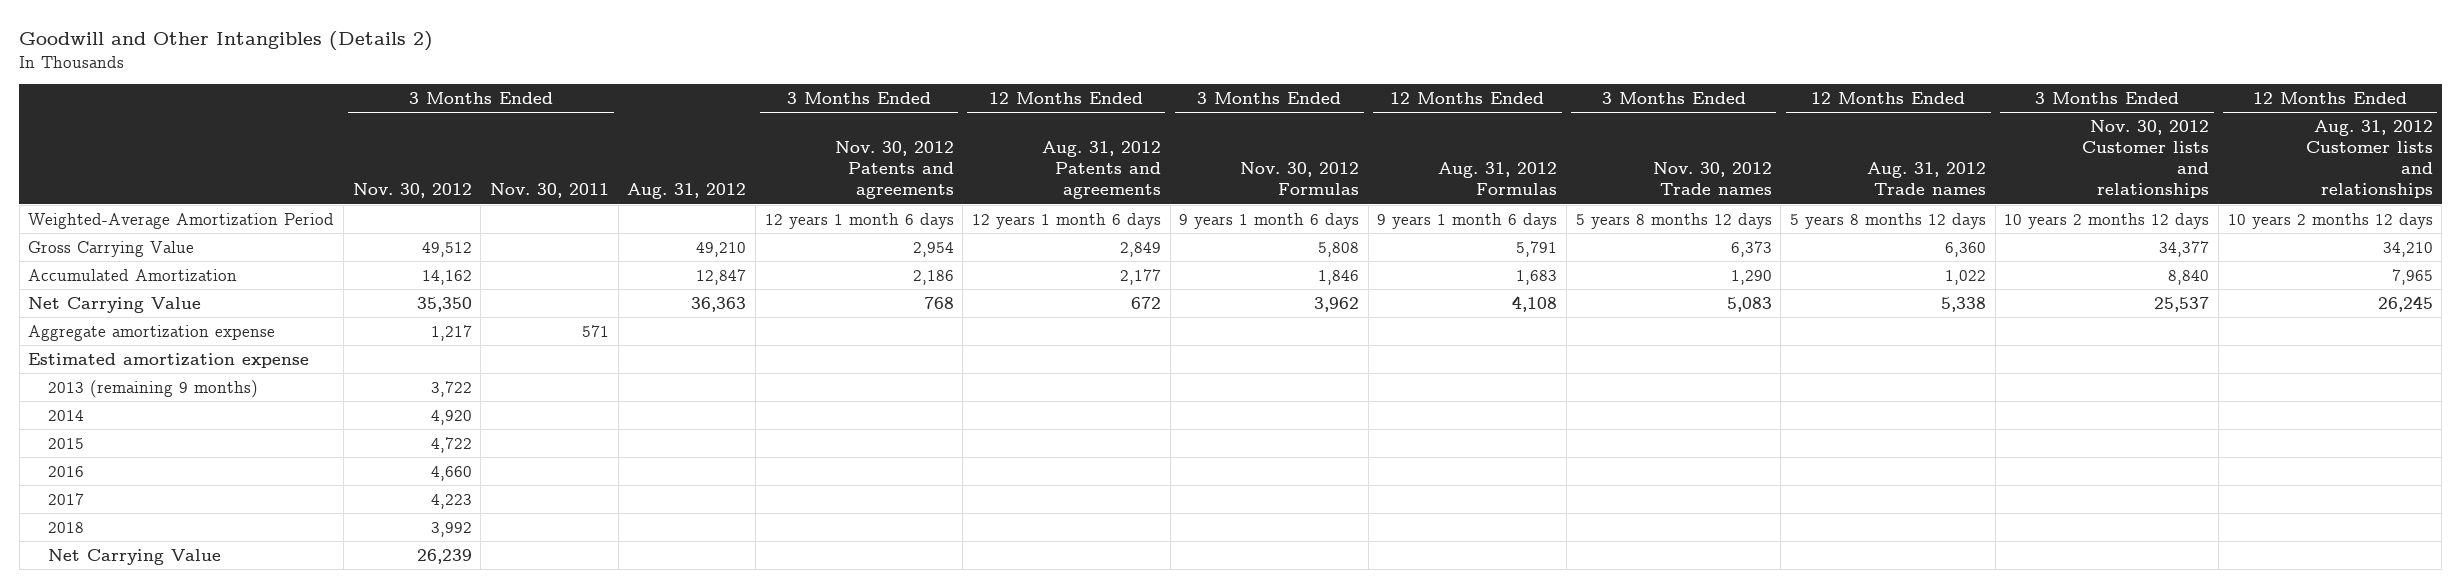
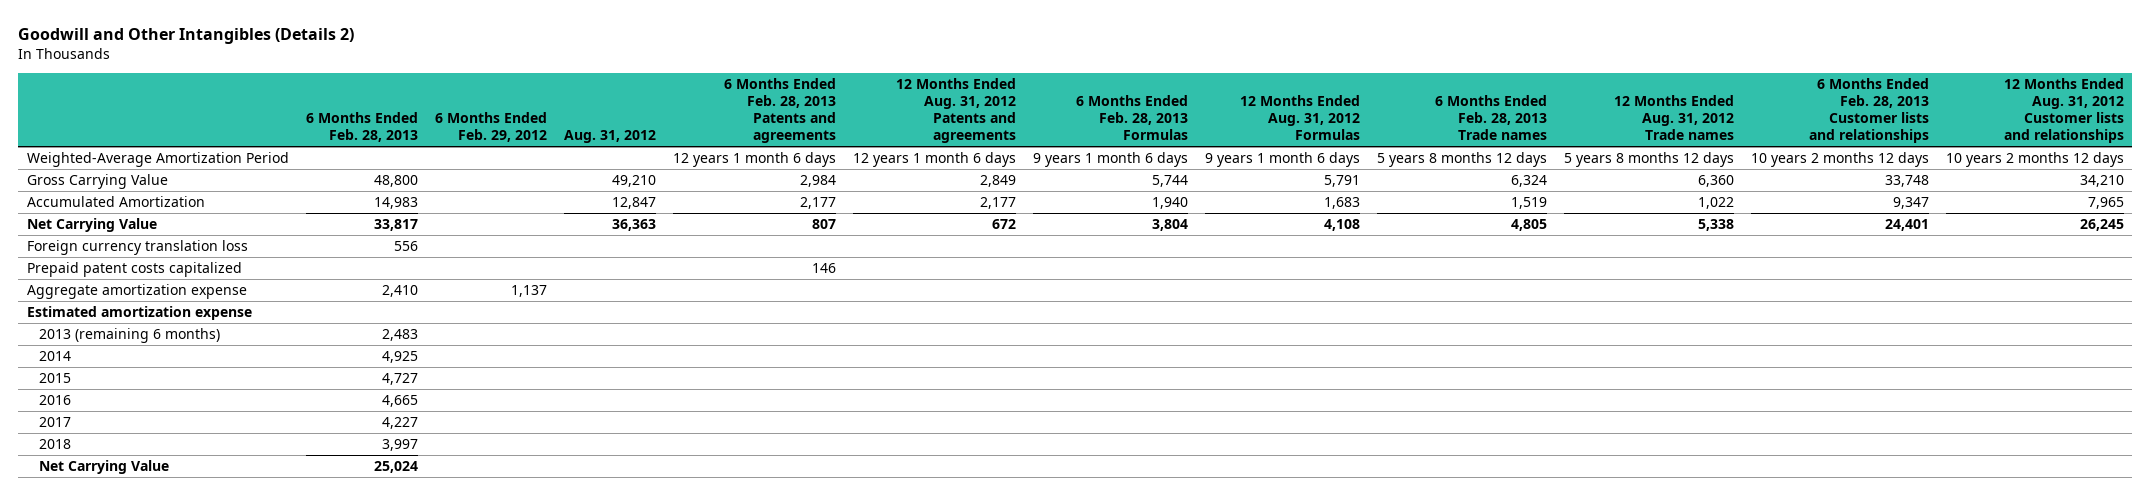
- | 3 Months Ended Nov. 30, 2012 | 3 Months Ended Nov. 30, 2011 | Aug. 31, 2012 | 3 Months Ended Nov. 30, 2012 Patents and agreements | 12 Months Ended Aug. 31, 2012 Patents and agreements | 3 Months Ended Nov. 30, 2012 Formulas | 12 Months Ended Aug. 31, 2012 Formulas | 3 Months Ended Nov. 30, 2012 Trade names | 12 Months Ended Aug. 31, 2012 Trade names | 3 Months Ended Nov. 30, 2012 Customer lists and relationships | 12 Months Ended Aug. 31, 2012 Customer lists and relationships
+ | 6 Months Ended Feb. 28, 2013 | 6 Months Ended Feb. 29, 2012 | Aug. 31, 2012 | 6 Months Ended Feb. 28, 2013 Patents and agreements | 12 Months Ended Aug. 31, 2012 Patents and agreements | 6 Months Ended Feb. 28, 2013 Formulas | 12 Months Ended Aug. 31, 2012 Formulas | 6 Months Ended Feb. 28, 2013 Trade names | 12 Months Ended Aug. 31, 2012 Trade names | 6 Months Ended Feb. 28, 2013 Customer lists and relationships | 12 Months Ended Aug. 31, 2012 Customer lists and relationships
+ Foreign currency translation loss | 556 | | | | | | | | | |
+ Prepaid patent costs capitalized | | | | 146 | | | | | | |
- 2013 (remaining 9 months) | 3,722 | | | | | | | | | |
+ 2013 (remaining 6 months) | 2,483 | | | | | | | | | |

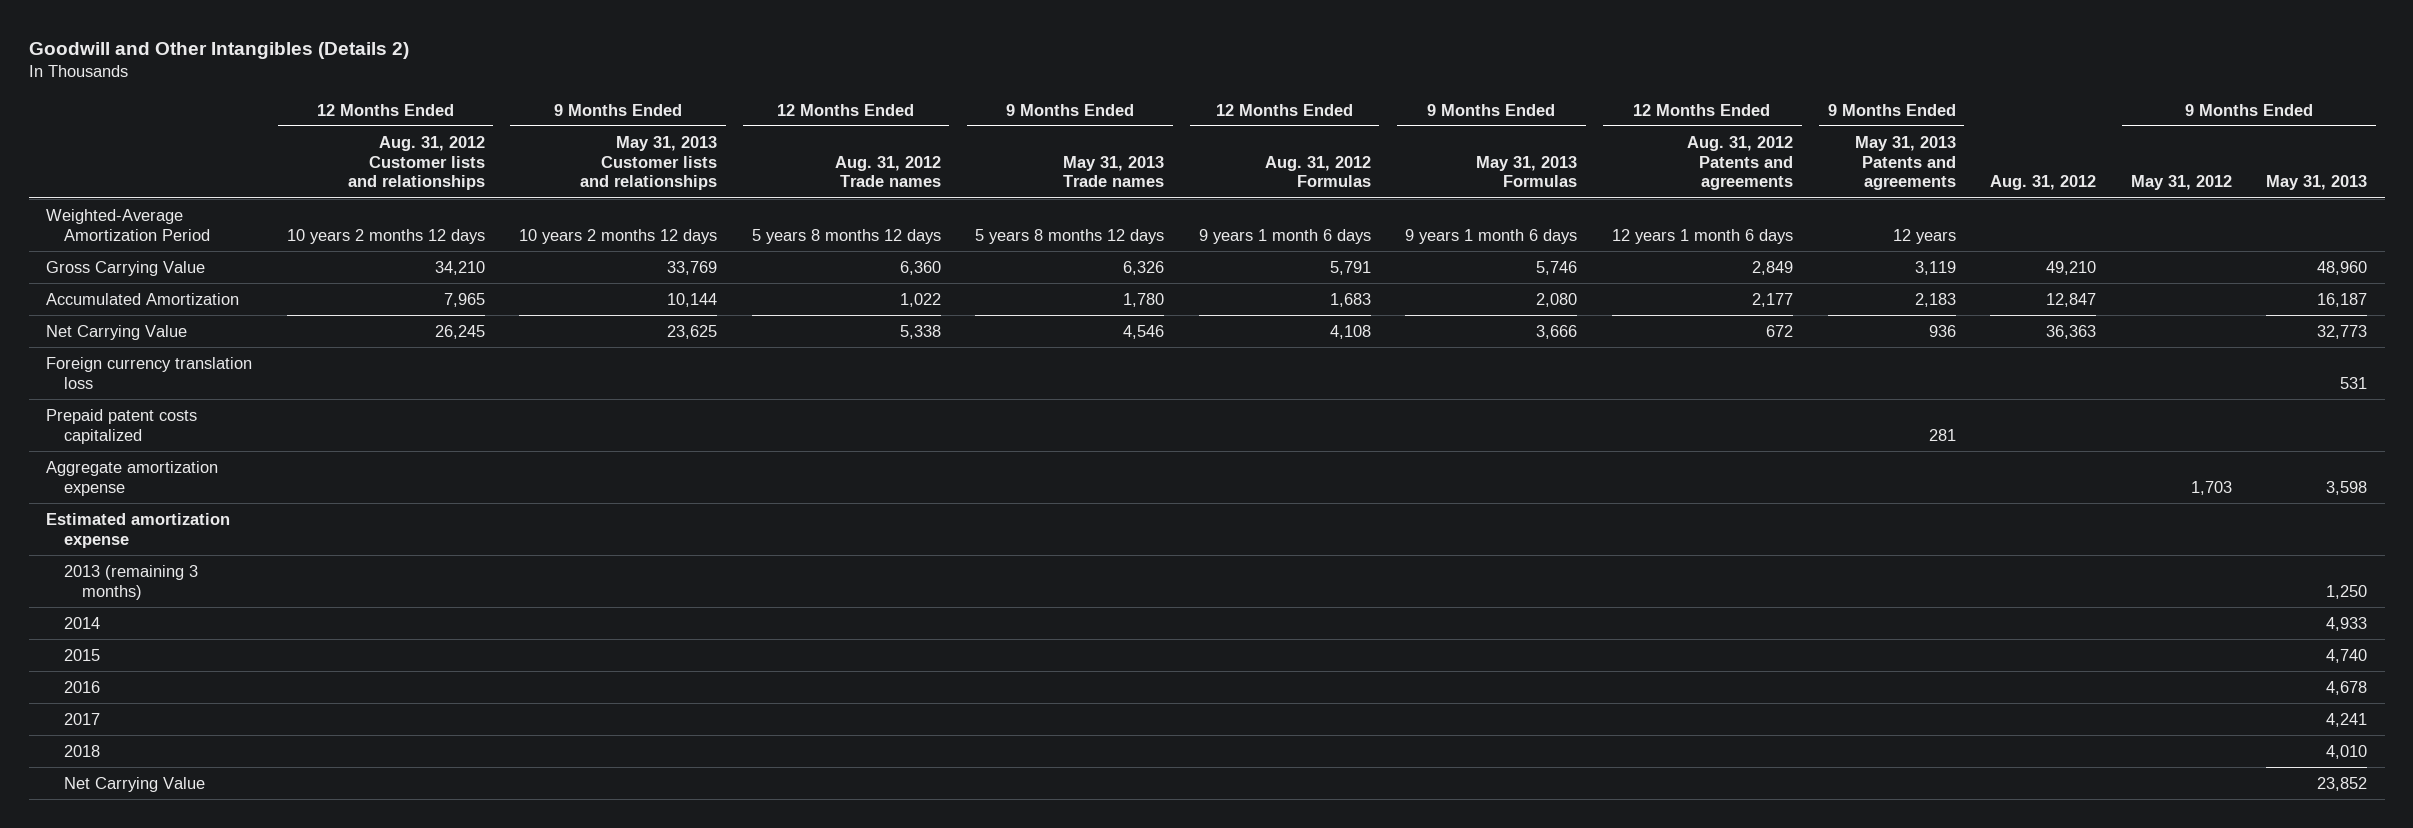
- | 6 Months Ended Feb. 28, 2013 | 6 Months Ended Feb. 29, 2012 | Aug. 31, 2012 | 6 Months Ended Feb. 28, 2013 Patents and agreements | 12 Months Ended Aug. 31, 2012 Patents and agreements | 6 Months Ended Feb. 28, 2013 Formulas | 12 Months Ended Aug. 31, 2012 Formulas | 6 Months Ended Feb. 28, 2013 Trade names | 12 Months Ended Aug. 31, 2012 Trade names | 6 Months Ended Feb. 28, 2013 Customer lists and relationships | 12 Months Ended Aug. 31, 2012 Customer lists and relationships
+ | 12 Months Ended Aug. 31, 2012 Customer lists and relationships | 9 Months Ended May 31, 2013 Customer lists and relationships | 12 Months Ended Aug. 31, 2012 Trade names | 9 Months Ended May 31, 2013 Trade names | 12 Months Ended Aug. 31, 2012 Formulas | 9 Months Ended May 31, 2013 Formulas | 12 Months Ended Aug. 31, 2012 Patents and agreements | 9 Months Ended May 31, 2013 Patents and agreements | Aug. 31, 2012 | 9 Months Ended May 31, 2012 | 9 Months Ended May 31, 2013
- 2013 (remaining 6 months) | 2,483 | | | | | | | | | |
+ 2013 (remaining 3 months) | | | | | | | | | | | 1,250

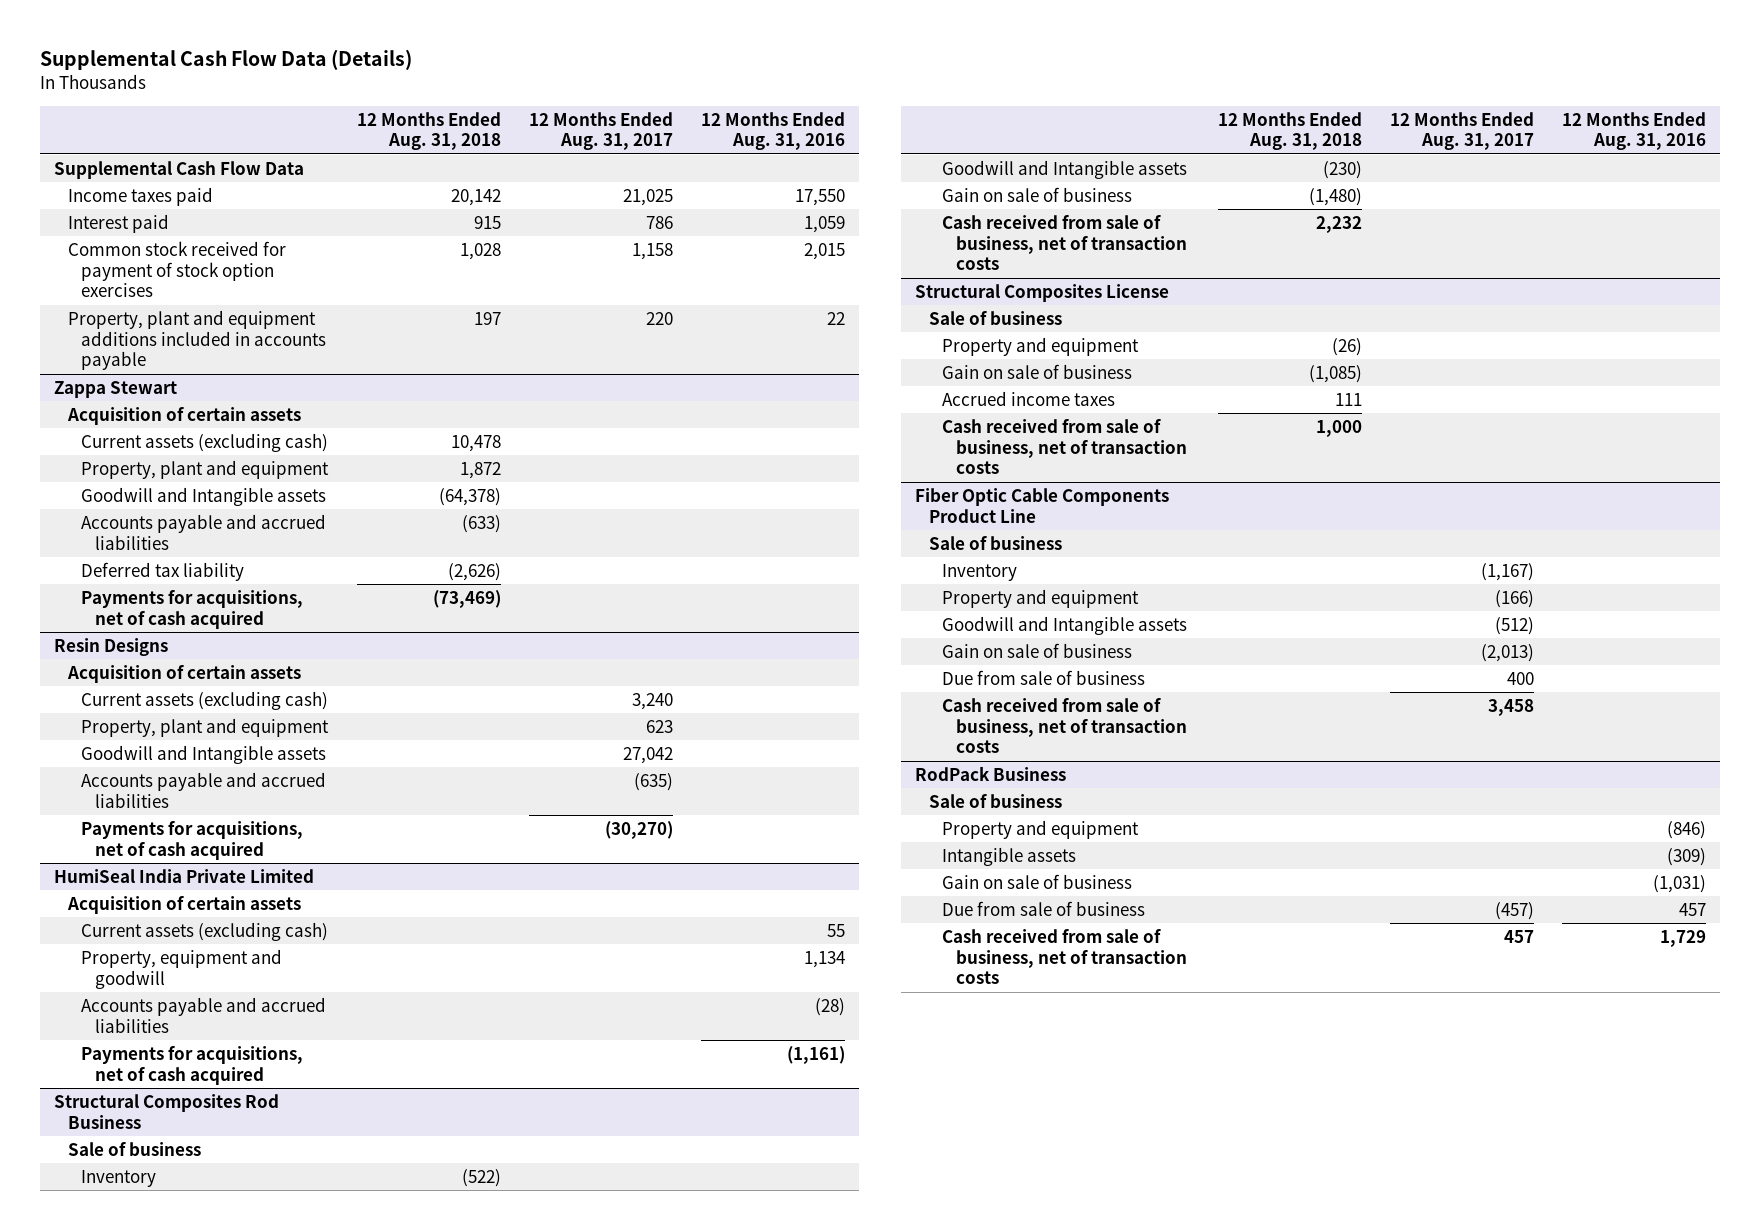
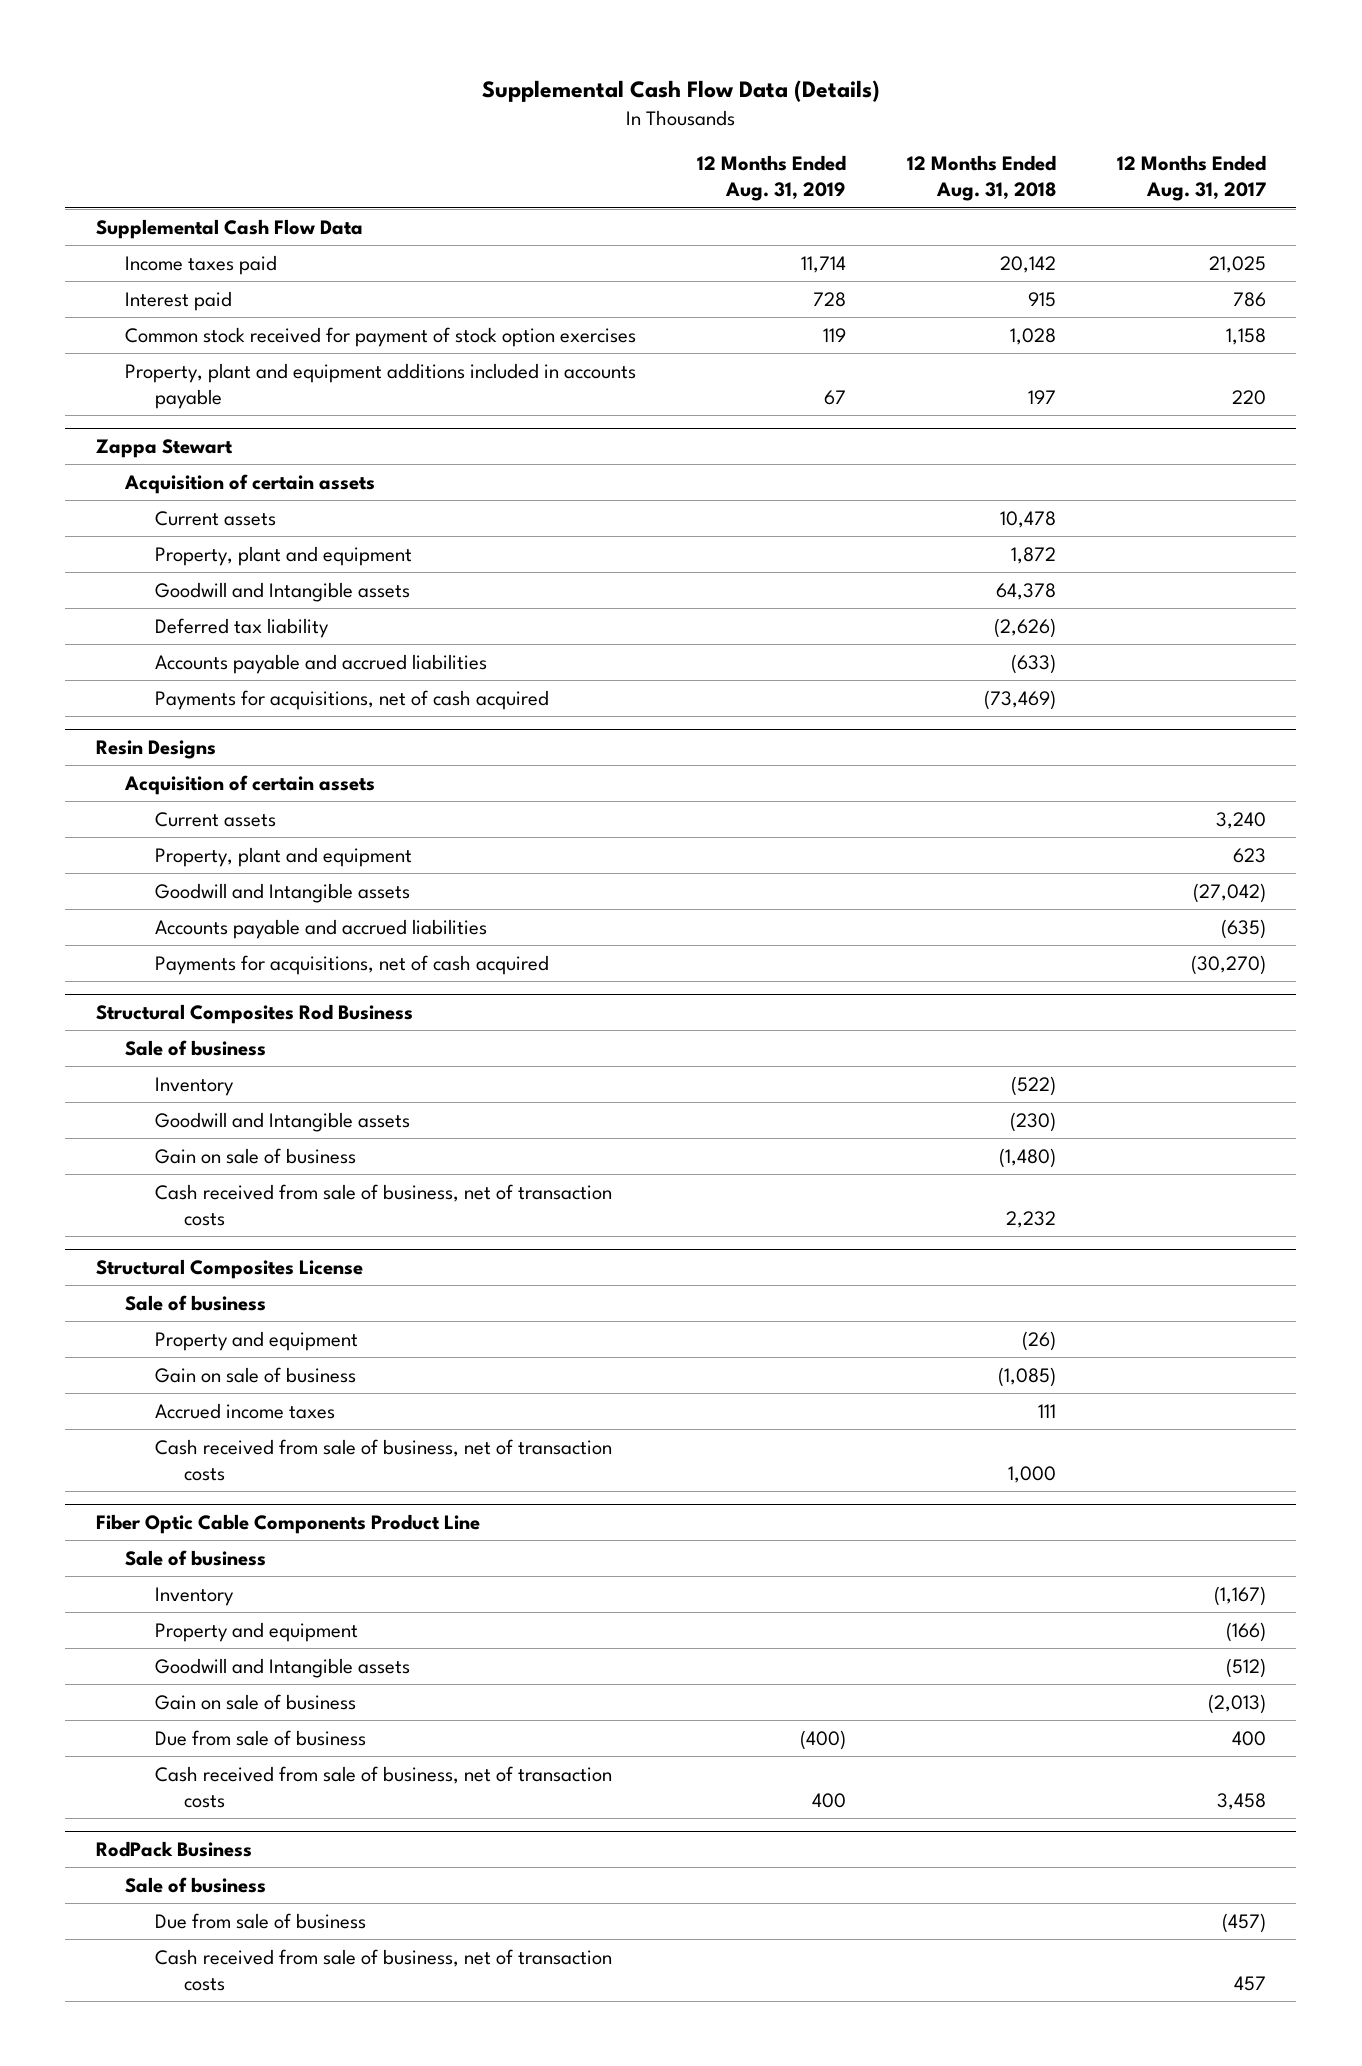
- | 12 Months Ended Aug. 31, 2018 | 12 Months Ended Aug. 31, 2017 | 12 Months Ended Aug. 31, 2016
+ | 12 Months Ended Aug. 31, 2019 | 12 Months Ended Aug. 31, 2018 | 12 Months Ended Aug. 31, 2017
@ Zappa Stewart
- Current assets (excluding cash) | 10,478 | |
+ Current assets | | 10,478 |
- Goodwill and Intangible assets | (64,378) | |
+ Goodwill and Intangible assets | | 64,378 |
moved down: Accounts payable and accrued liabilities | | (633) |
@ Resin Designs
- Current assets (excluding cash) | | 3,240 |
+ Current assets | | | 3,240
- Goodwill and Intangible assets | | 27,042 |
+ Goodwill and Intangible assets | | | (27,042)
- HumiSeal India Private Limited
- Acquisition of certain assets
- Current assets (excluding cash) | | | 55
- Property, equipment and goodwill | | | 1,134
- Accounts payable and accrued liabilities | | | (28)
- Payments for acquisitions, net of cash acquired | | | (1,161)
@ RodPack Business
- Property and equipment | | | (846)
- Intangible assets | | | (309)
- Gain on sale of business | | | (1,031)

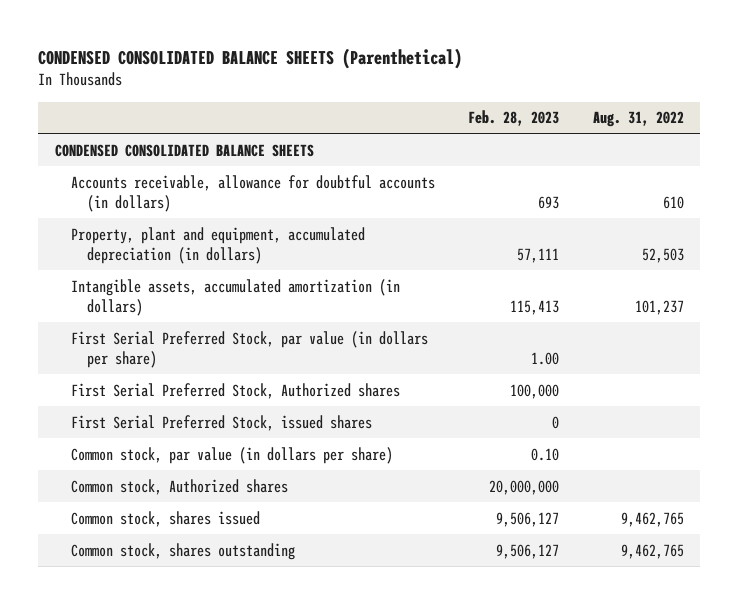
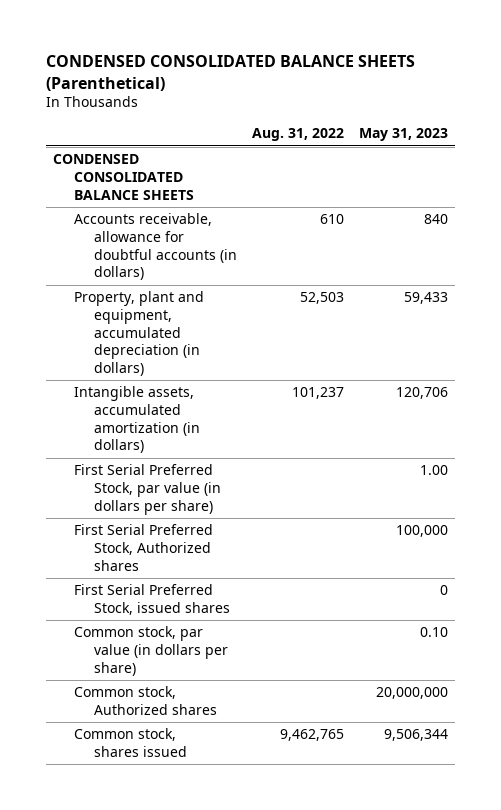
- | Feb. 28, 2023 | Aug. 31, 2022
+ | Aug. 31, 2022 | May 31, 2023
- Common stock, shares outstanding | 9,506,127 | 9,462,765

